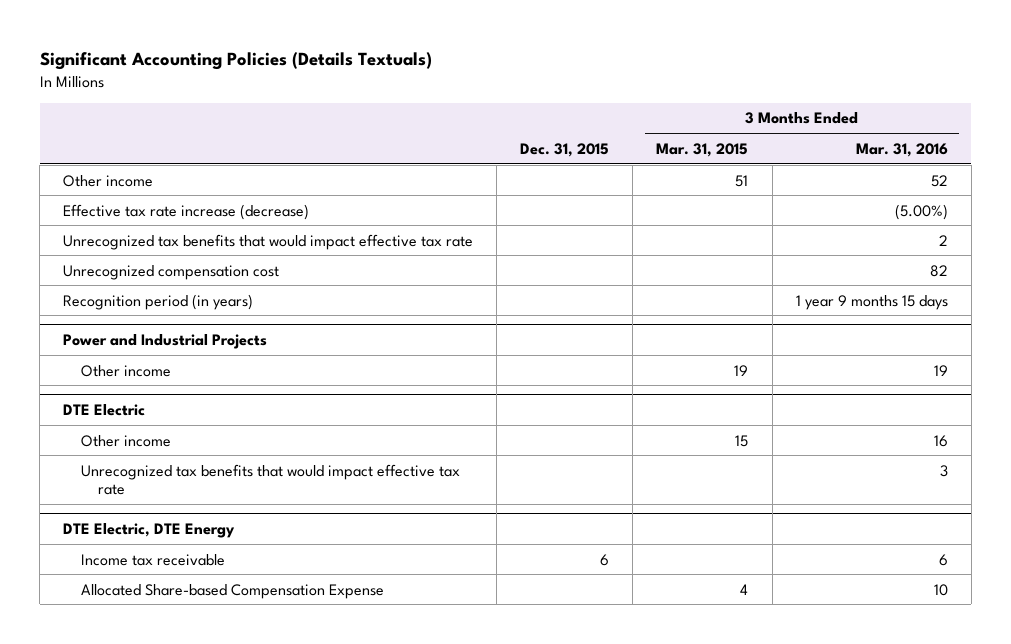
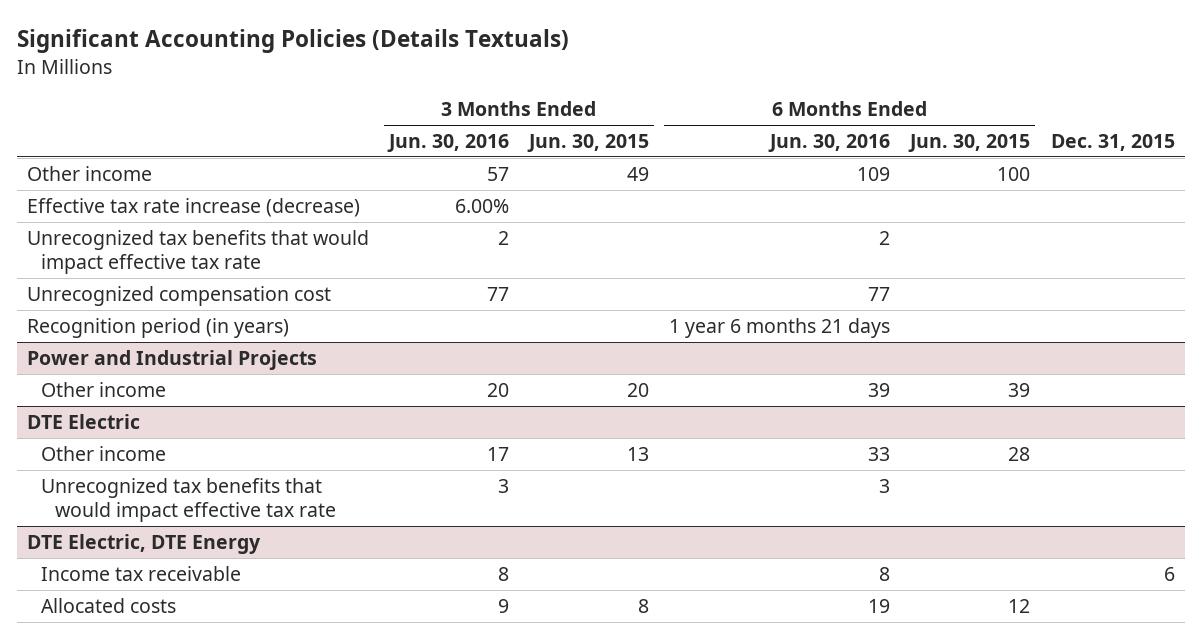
- | Dec. 31, 2015 | 3 Months Ended Mar. 31, 2015 | 3 Months Ended Mar. 31, 2016
+ | 3 Months Ended Jun. 30, 2016 | 3 Months Ended Jun. 30, 2015 | 6 Months Ended Jun. 30, 2016 | 6 Months Ended Jun. 30, 2015 | Dec. 31, 2015
@ DTE Electric, DTE Energy
- Allocated Share-based Compensation Expense | | 4 | 10
+ Allocated costs | 9 | 8 | 19 | 12 |

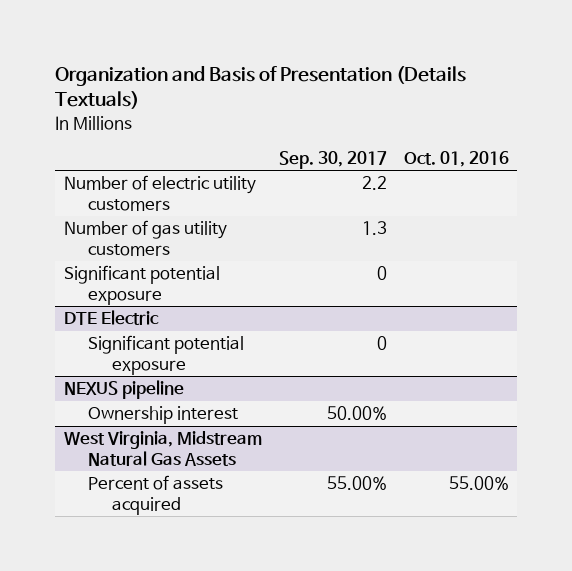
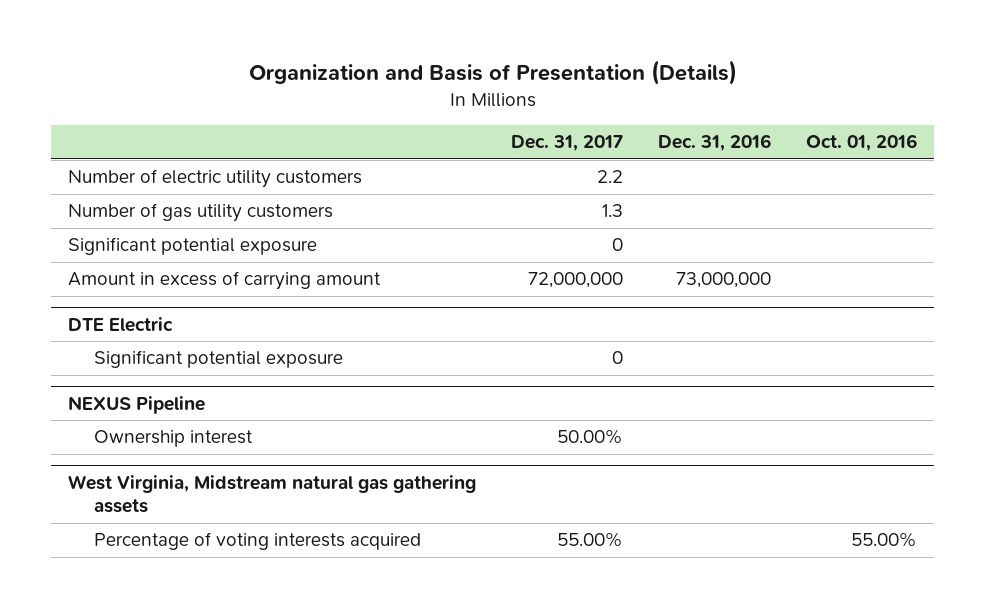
- Organization and Basis of Presentation (Details Textuals)
+ Organization and Basis of Presentation (Details)
- | Sep. 30, 2017 | Oct. 01, 2016
+ | Dec. 31, 2017 | Dec. 31, 2016 | Oct. 01, 2016
+ Amount in excess of carrying amount | 72,000,000 | 73,000,000 |
- NEXUS pipeline
+ NEXUS Pipeline
- West Virginia, Midstream Natural Gas Assets
- Percent of assets acquired | 55.00% | 55.00%
+ West Virginia, Midstream natural gas gathering assets
+ Percentage of voting interests acquired | 55.00% | | 55.00%

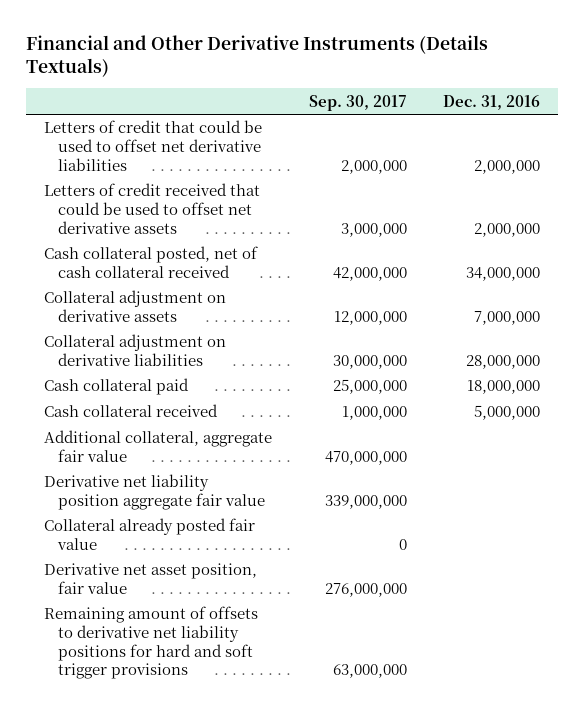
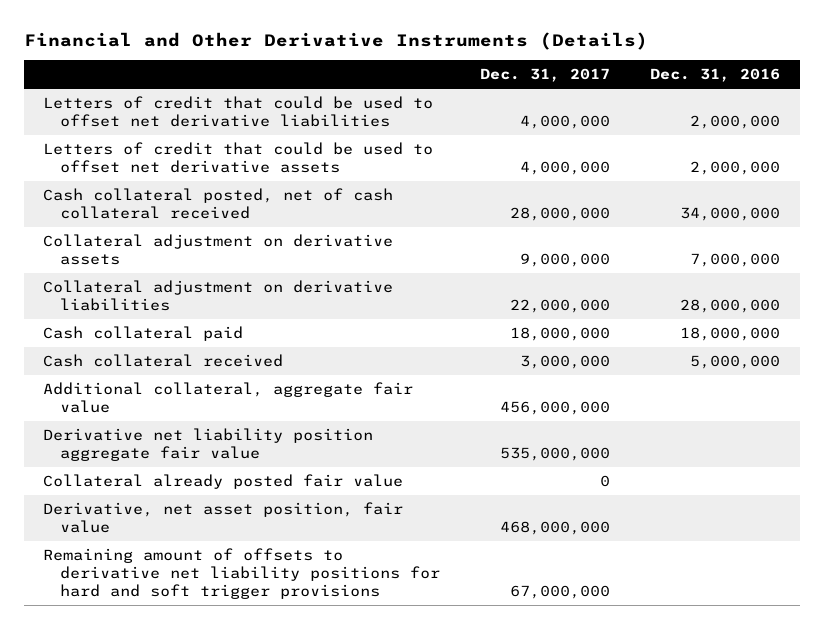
- Financial and Other Derivative Instruments (Details Textuals)
+ Financial and Other Derivative Instruments (Details)
- | Sep. 30, 2017 | Dec. 31, 2016
+ | Dec. 31, 2017 | Dec. 31, 2016
- Letters of credit received that could be used to offset net derivative assets | 3,000,000 | 2,000,000
+ Letters of credit that could be used to offset net derivative assets | 4,000,000 | 2,000,000
- Derivative net asset position, fair value | 276,000,000 |
+ Derivative, net asset position, fair value | 468,000,000 |

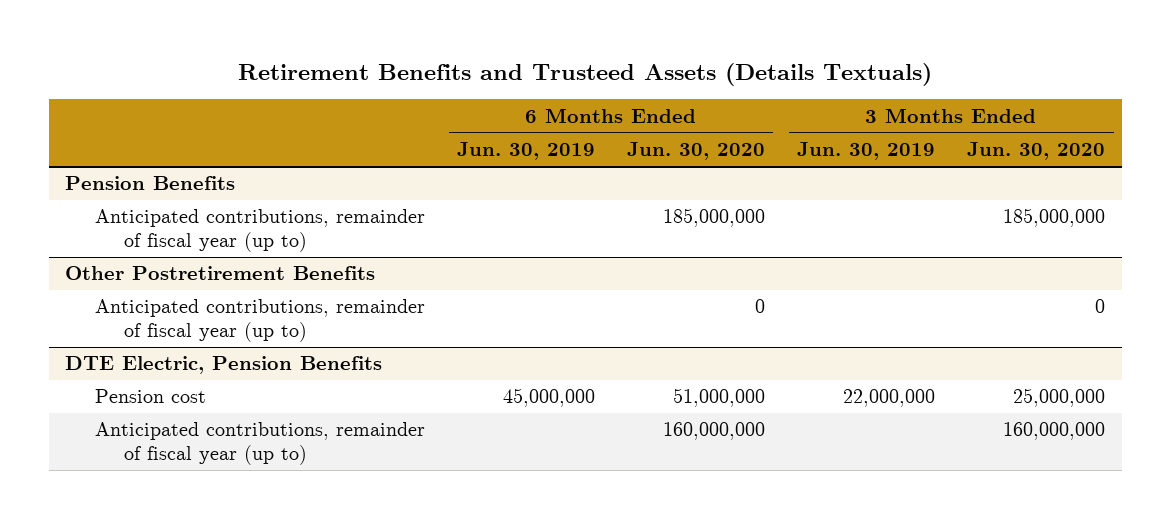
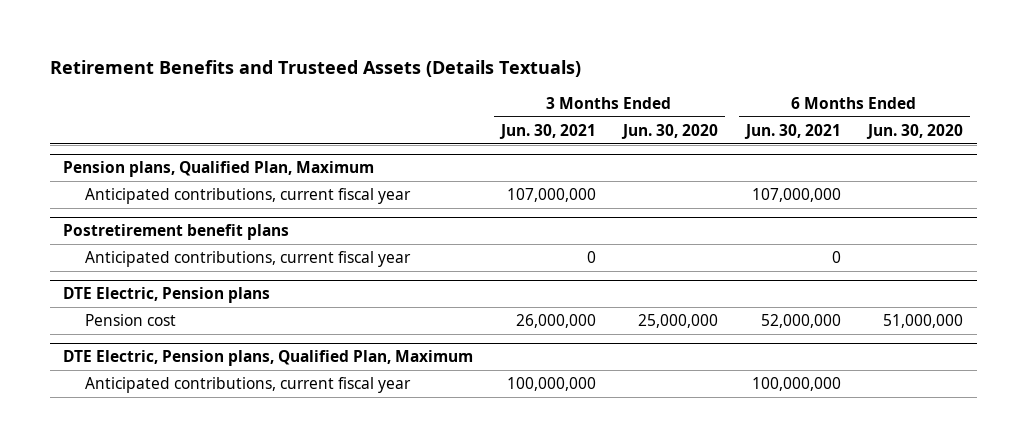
- | 6 Months Ended Jun. 30, 2019 | 6 Months Ended Jun. 30, 2020 | 3 Months Ended Jun. 30, 2019 | 3 Months Ended Jun. 30, 2020
+ | 3 Months Ended Jun. 30, 2021 | 3 Months Ended Jun. 30, 2020 | 6 Months Ended Jun. 30, 2021 | 6 Months Ended Jun. 30, 2020
- Pension Benefits
- Anticipated contributions, remainder of fiscal year (up to) | | 185,000,000 | | 185,000,000
- Other Postretirement Benefits
- Anticipated contributions, remainder of fiscal year (up to) | | 0 | | 0
- DTE Electric, Pension Benefits
+ Pension plans, Qualified Plan, Maximum
+ Anticipated contributions, current fiscal year | 107,000,000 | | 107,000,000 |
+ Postretirement benefit plans
+ Anticipated contributions, current fiscal year | 0 | | 0 |
+ DTE Electric, Pension plans
- Anticipated contributions, remainder of fiscal year (up to) | | 160,000,000 | | 160,000,000
+ DTE Electric, Pension plans, Qualified Plan, Maximum
+ Anticipated contributions, current fiscal year | 100,000,000 | | 100,000,000 |

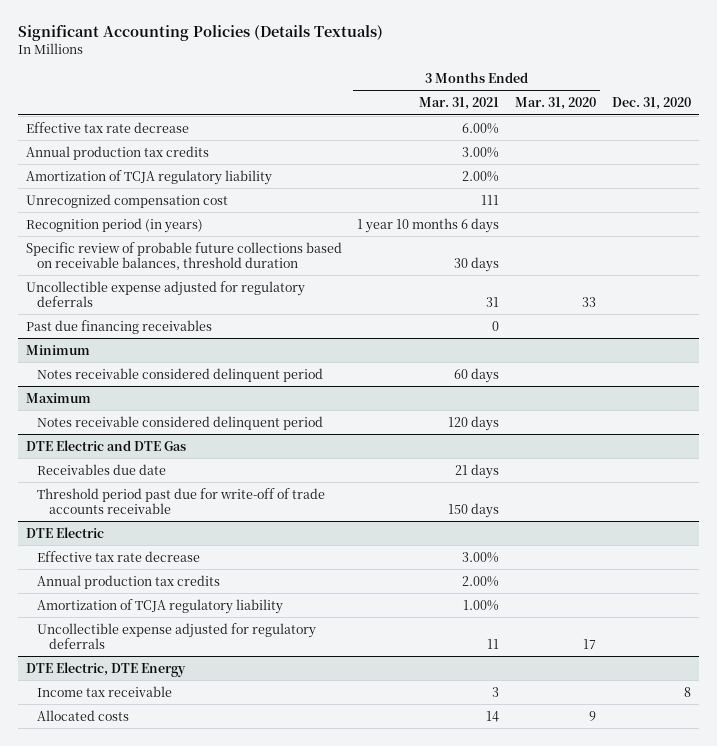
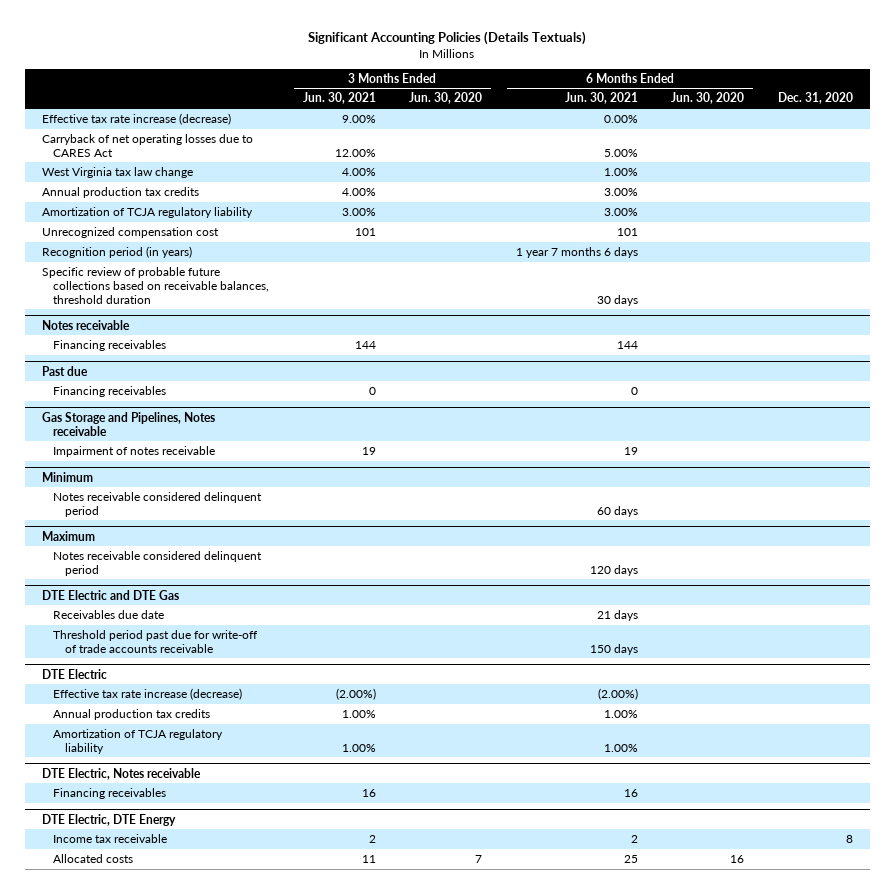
- | 3 Months Ended Mar. 31, 2021 | 3 Months Ended Mar. 31, 2020 | Dec. 31, 2020
+ | 3 Months Ended Jun. 30, 2021 | 3 Months Ended Jun. 30, 2020 | 6 Months Ended Jun. 30, 2021 | 6 Months Ended Jun. 30, 2020 | Dec. 31, 2020
- Effective tax rate decrease | 6.00% | |
+ Effective tax rate increase (decrease) | 9.00% | | 0.00% | |
+ Carryback of net operating losses due to CARES Act | 12.00% | | 5.00% | |
+ West Virginia tax law change | 4.00% | | 1.00% | |
- Uncollectible expense adjusted for regulatory deferrals | 31 | 33 |
- Past due financing receivables | 0 | |
+ Notes receivable
+ Financing receivables | 144 | | 144 | |
+ Past due
+ Financing receivables | 0 | | 0 | |
+ Gas Storage and Pipelines, Notes receivable
+ Impairment of notes receivable | 19 | | 19 | |
@ DTE Electric
- Effective tax rate decrease | 3.00% | |
+ Effective tax rate increase (decrease) | (2.00%) | | (2.00%) | |
- Uncollectible expense adjusted for regulatory deferrals | 11 | 17 |
+ DTE Electric, Notes receivable
+ Financing receivables | 16 | | 16 | |

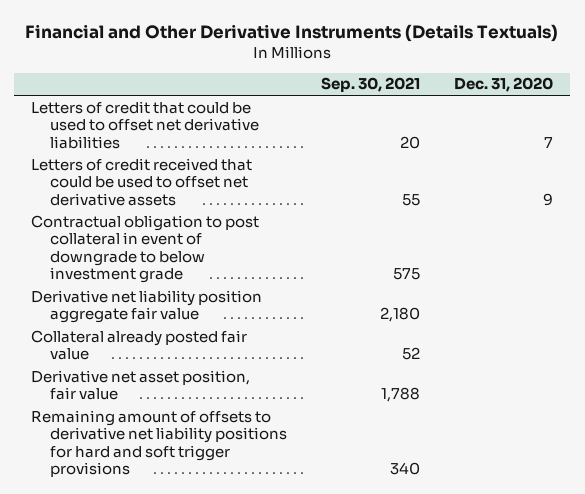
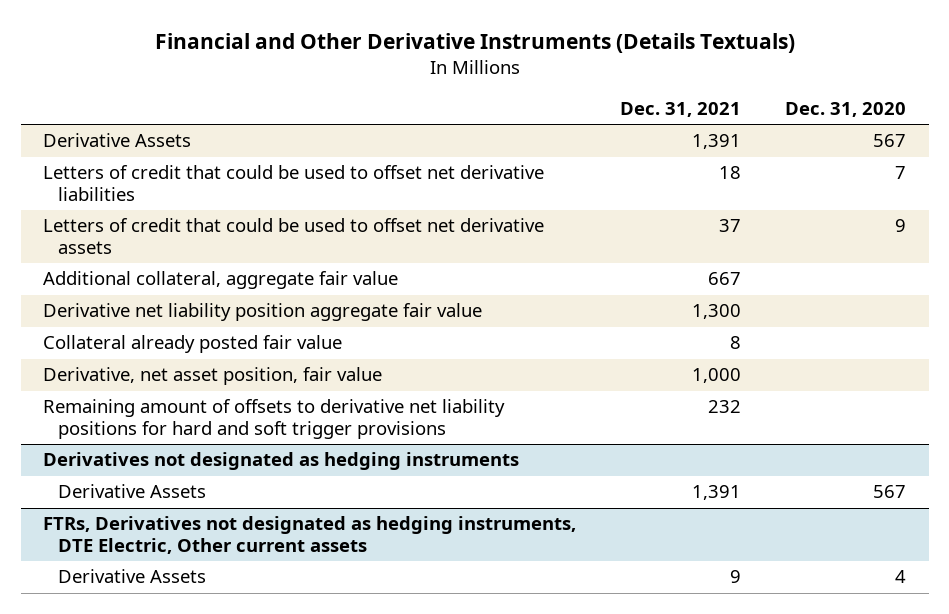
- | Sep. 30, 2021 | Dec. 31, 2020
+ | Dec. 31, 2021 | Dec. 31, 2020
+ Derivative Assets | 1,391 | 567
- Letters of credit received that could be used to offset net derivative assets | 55 | 9
- Contractual obligation to post collateral in event of downgrade to below investment grade | 575 |
+ Letters of credit that could be used to offset net derivative assets | 37 | 9
+ Additional collateral, aggregate fair value | 667 |
- Derivative net asset position, fair value | 1,788 |
+ Derivative, net asset position, fair value | 1,000 |
+ Derivatives not designated as hedging instruments
+ Derivative Assets | 1,391 | 567
+ FTRs, Derivatives not designated as hedging instruments, DTE Electric, Other current assets
+ Derivative Assets | 9 | 4

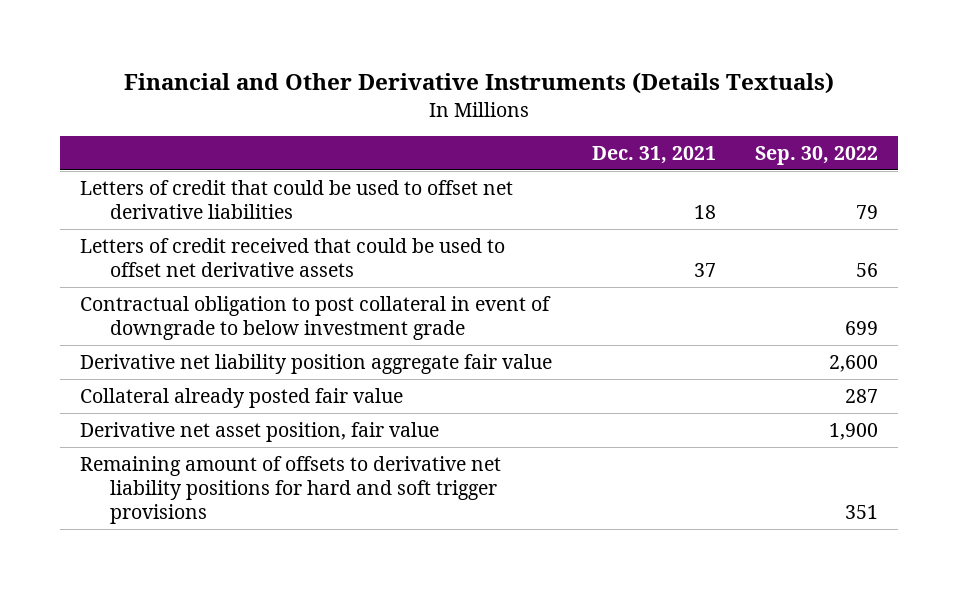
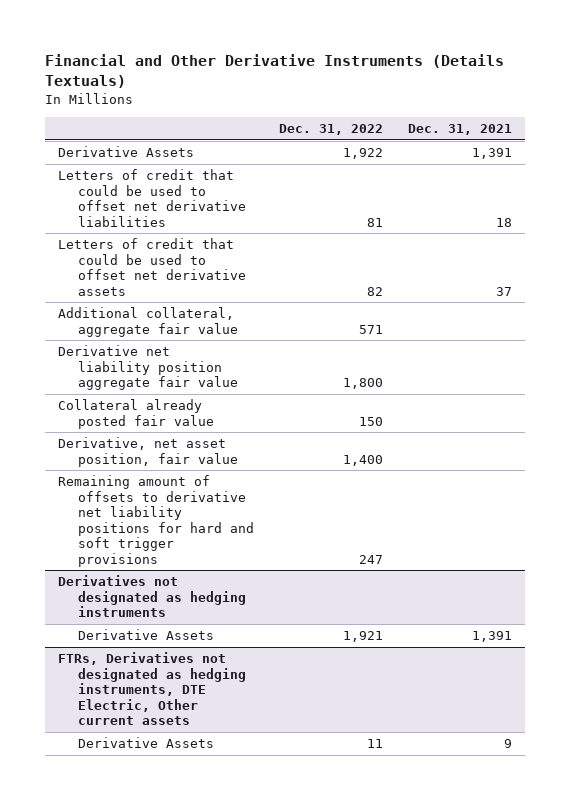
- | Dec. 31, 2021 | Sep. 30, 2022
+ | Dec. 31, 2022 | Dec. 31, 2021
+ Derivative Assets | 1,922 | 1,391
- Letters of credit received that could be used to offset net derivative assets | 37 | 56
- Contractual obligation to post collateral in event of downgrade to below investment grade | | 699
+ Letters of credit that could be used to offset net derivative assets | 82 | 37
+ Additional collateral, aggregate fair value | 571 |
- Derivative net asset position, fair value | | 1,900
+ Derivative, net asset position, fair value | 1,400 |
+ Derivatives not designated as hedging instruments
+ Derivative Assets | 1,921 | 1,391
+ FTRs, Derivatives not designated as hedging instruments, DTE Electric, Other current assets
+ Derivative Assets | 11 | 9

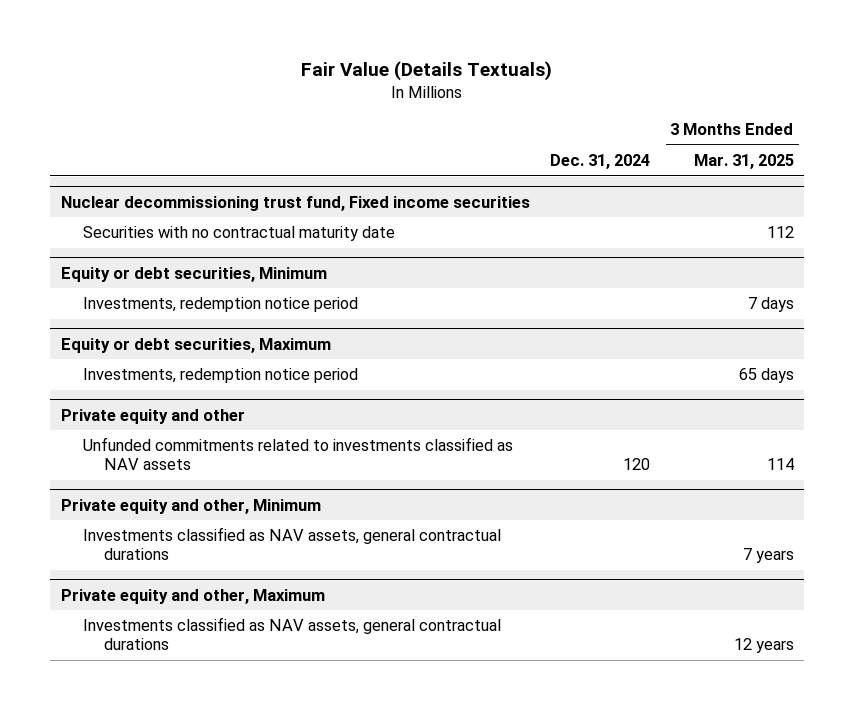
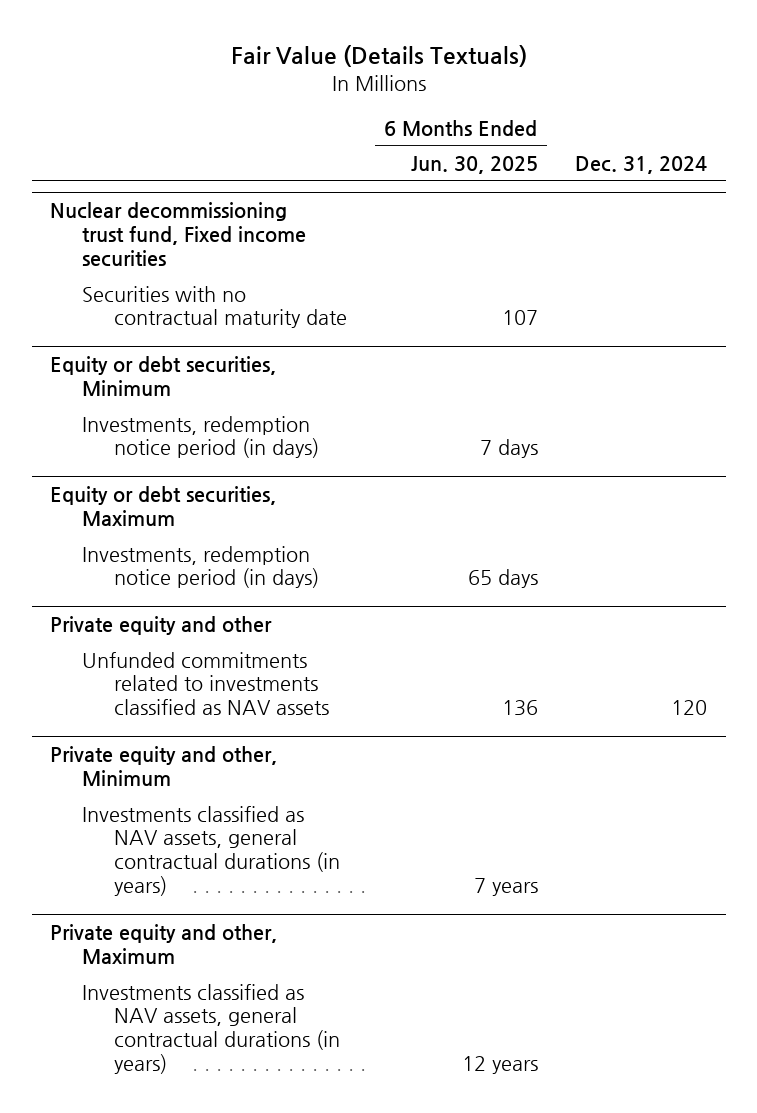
- | Dec. 31, 2024 | 3 Months Ended Mar. 31, 2025
+ | 6 Months Ended Jun. 30, 2025 | Dec. 31, 2024
@ Equity or debt securities, Minimum
- Investments, redemption notice period | | 7 days
+ Investments, redemption notice period (in days) | 7 days |
@ Equity or debt securities, Maximum
- Investments, redemption notice period | | 65 days
+ Investments, redemption notice period (in days) | 65 days |
@ Private equity and other, Minimum
- Investments classified as NAV assets, general contractual durations | | 7 years
+ Investments classified as NAV assets, general contractual durations (in years) | 7 years |
@ Private equity and other, Maximum
- Investments classified as NAV assets, general contractual durations | | 12 years
+ Investments classified as NAV assets, general contractual durations (in years) | 12 years |

